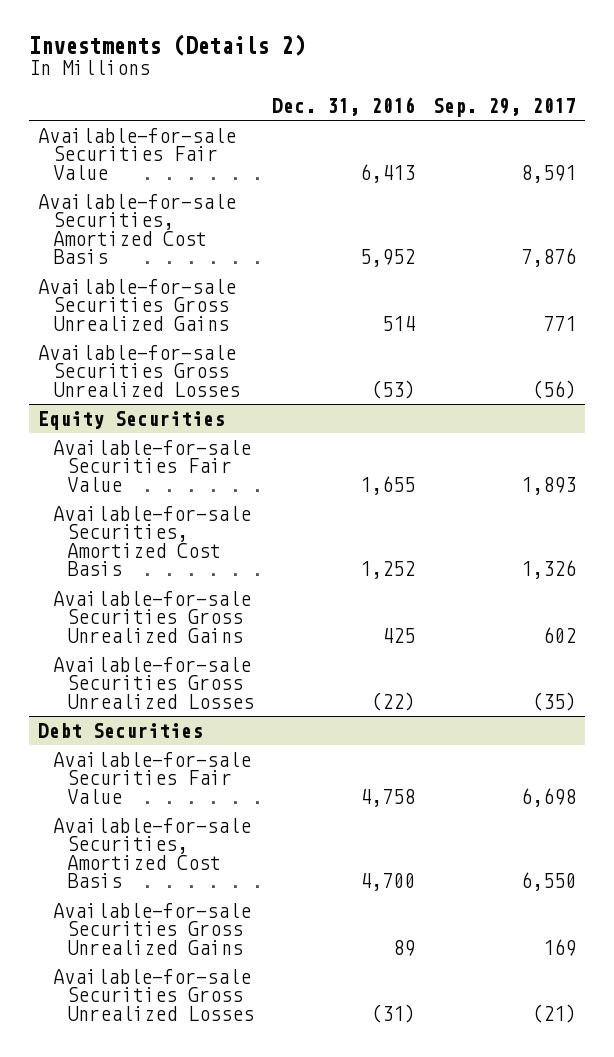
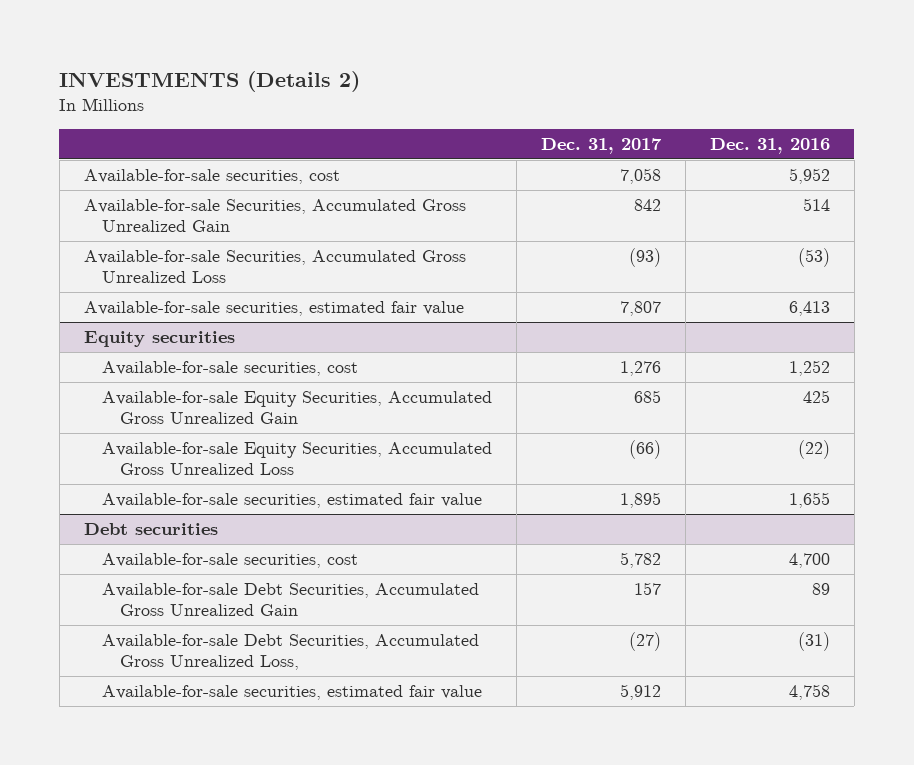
- Investments (Details 2)
+ INVESTMENTS (Details 2)
- | Dec. 31, 2016 | Sep. 29, 2017
+ | Dec. 31, 2017 | Dec. 31, 2016
- Available-for-sale Securities Fair Value | 6,413 | 8,591
- Available-for-sale Securities, Amortized Cost Basis | 5,952 | 7,876
- Available-for-sale Securities Gross Unrealized Gains | 514 | 771
- Available-for-sale Securities Gross Unrealized Losses | (53) | (56)
- Equity Securities
- Available-for-sale Securities Fair Value | 1,655 | 1,893
- Available-for-sale Securities, Amortized Cost Basis | 1,252 | 1,326
- Available-for-sale Securities Gross Unrealized Gains | 425 | 602
- Available-for-sale Securities Gross Unrealized Losses | (22) | (35)
- Debt Securities
- Available-for-sale Securities Fair Value | 4,758 | 6,698
- Available-for-sale Securities, Amortized Cost Basis | 4,700 | 6,550
- Available-for-sale Securities Gross Unrealized Gains | 89 | 169
- Available-for-sale Securities Gross Unrealized Losses | (31) | (21)
+ Available-for-sale securities, cost | 7,058 | 5,952
+ Available-for-sale Securities, Accumulated Gross Unrealized Gain | 842 | 514
+ Available-for-sale Securities, Accumulated Gross Unrealized Loss | (93) | (53)
+ Available-for-sale securities, estimated fair value | 7,807 | 6,413
+ Equity securities
+ Available-for-sale securities, cost | 1,276 | 1,252
+ Available-for-sale Equity Securities, Accumulated Gross Unrealized Gain | 685 | 425
+ Available-for-sale Equity Securities, Accumulated Gross Unrealized Loss | (66) | (22)
+ Available-for-sale securities, estimated fair value | 1,895 | 1,655
+ Debt securities
+ Available-for-sale securities, cost | 5,782 | 4,700
+ Available-for-sale Debt Securities, Accumulated Gross Unrealized Gain | 157 | 89
+ Available-for-sale Debt Securities, Accumulated Gross Unrealized Loss, | (27) | (31)
+ Available-for-sale securities, estimated fair value | 5,912 | 4,758

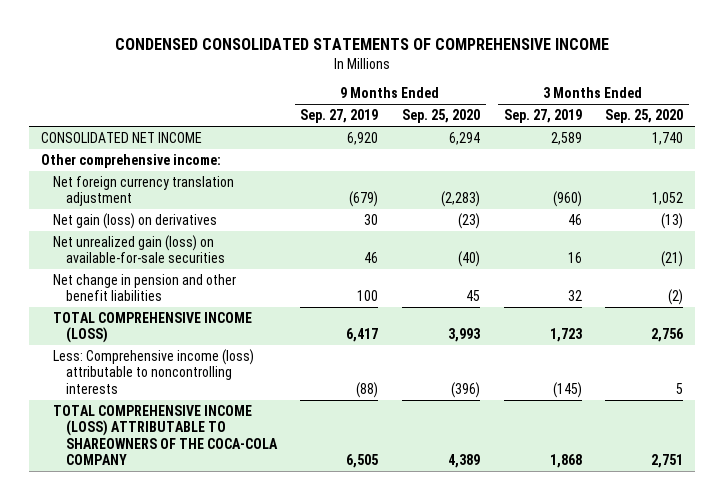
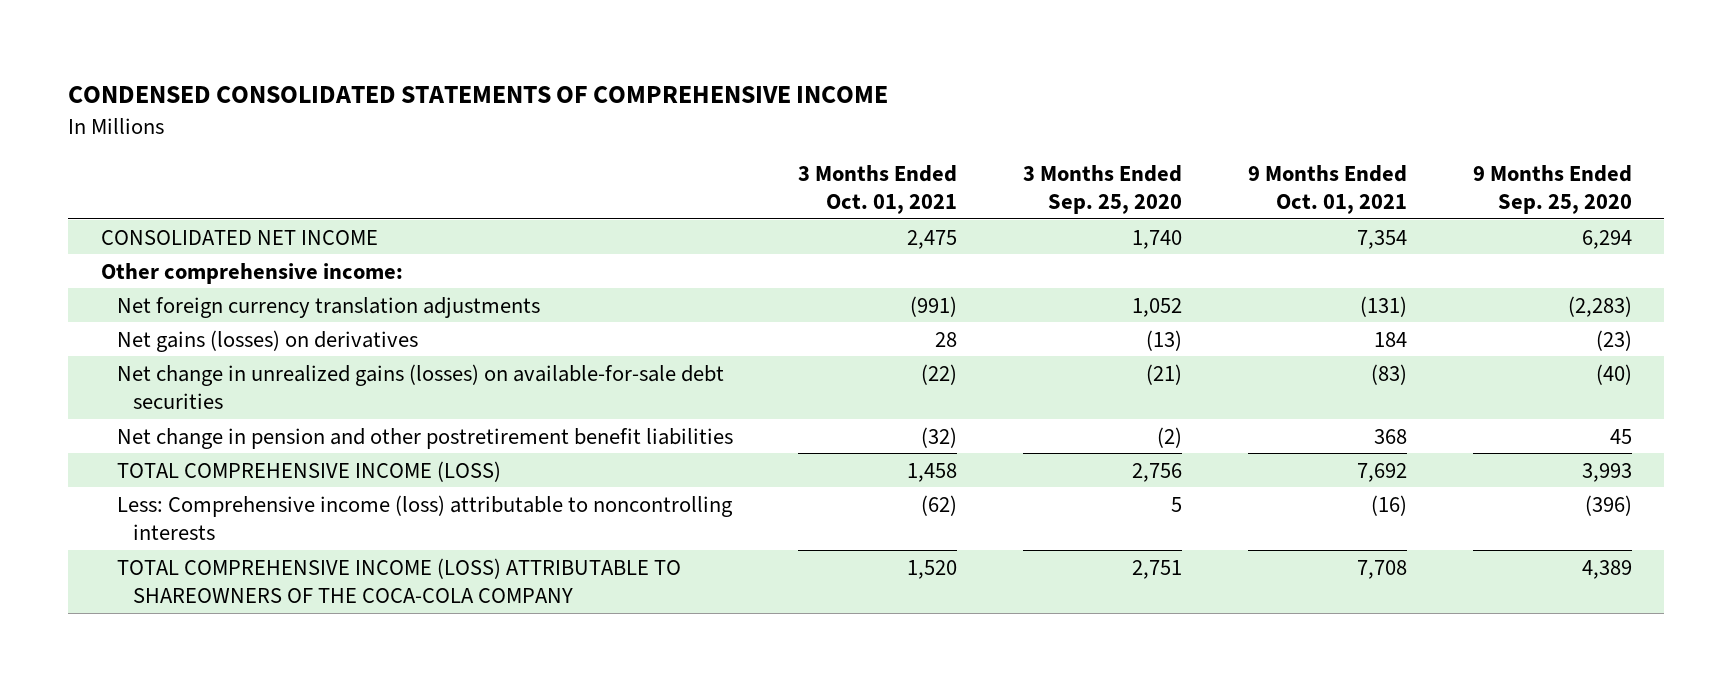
- | 9 Months Ended Sep. 27, 2019 | 9 Months Ended Sep. 25, 2020 | 3 Months Ended Sep. 27, 2019 | 3 Months Ended Sep. 25, 2020
+ | 3 Months Ended Oct. 01, 2021 | 3 Months Ended Sep. 25, 2020 | 9 Months Ended Oct. 01, 2021 | 9 Months Ended Sep. 25, 2020
- Net foreign currency translation adjustment | (679) | (2,283) | (960) | 1,052
- Net gain (loss) on derivatives | 30 | (23) | 46 | (13)
- Net unrealized gain (loss) on available-for-sale securities | 46 | (40) | 16 | (21)
- Net change in pension and other benefit liabilities | 100 | 45 | 32 | (2)
+ Net foreign currency translation adjustments | (991) | 1,052 | (131) | (2,283)
+ Net gains (losses) on derivatives | 28 | (13) | 184 | (23)
+ Net change in unrealized gains (losses) on available-for-sale debt securities | (22) | (21) | (83) | (40)
+ Net change in pension and other postretirement benefit liabilities | (32) | (2) | 368 | 45

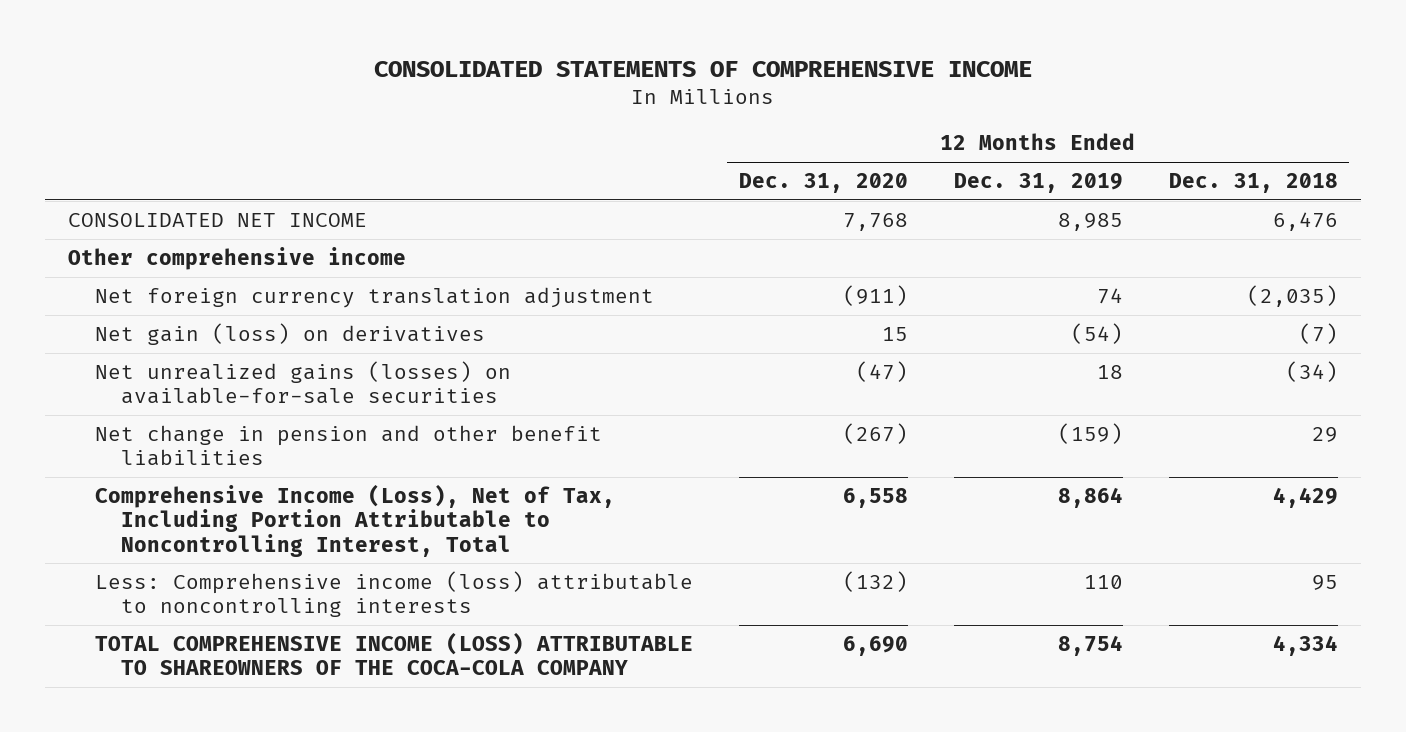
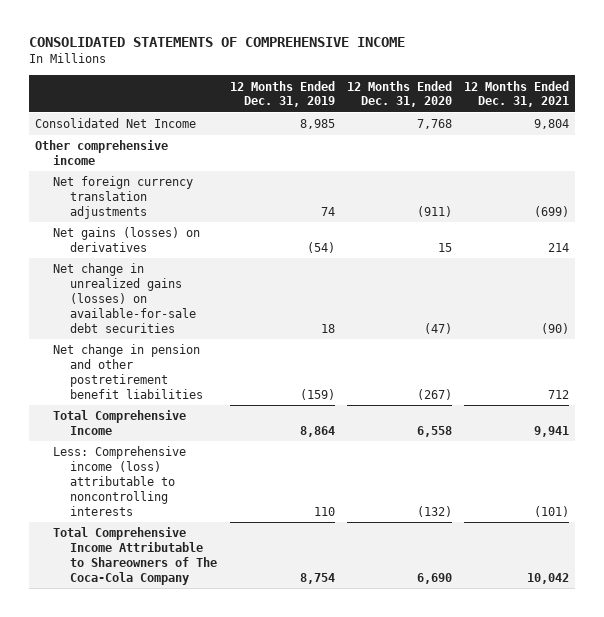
- | 12 Months Ended Dec. 31, 2020 | 12 Months Ended Dec. 31, 2019 | 12 Months Ended Dec. 31, 2018
+ | 12 Months Ended Dec. 31, 2019 | 12 Months Ended Dec. 31, 2020 | 12 Months Ended Dec. 31, 2021
- CONSOLIDATED NET INCOME | 7,768 | 8,985 | 6,476
+ Consolidated Net Income | 8,985 | 7,768 | 9,804
- Net foreign currency translation adjustment | (911) | 74 | (2,035)
- Net gain (loss) on derivatives | 15 | (54) | (7)
- Net unrealized gains (losses) on available-for-sale securities | (47) | 18 | (34)
- Net change in pension and other benefit liabilities | (267) | (159) | 29
- Comprehensive Income (Loss), Net of Tax, Including Portion Attributable to Noncontrolling Interest, Total | 6,558 | 8,864 | 4,429
+ Net foreign currency translation adjustments | 74 | (911) | (699)
+ Net gains (losses) on derivatives | (54) | 15 | 214
+ Net change in unrealized gains (losses) on available-for-sale debt securities | 18 | (47) | (90)
+ Net change in pension and other postretirement benefit liabilities | (159) | (267) | 712
+ Total Comprehensive Income | 8,864 | 6,558 | 9,941
- TOTAL COMPREHENSIVE INCOME (LOSS) ATTRIBUTABLE TO SHAREOWNERS OF THE COCA-COLA COMPANY | 6,690 | 8,754 | 4,334
+ Total Comprehensive Income Attributable to Shareowners of The Coca-Cola Company | 8,754 | 6,690 | 10,042

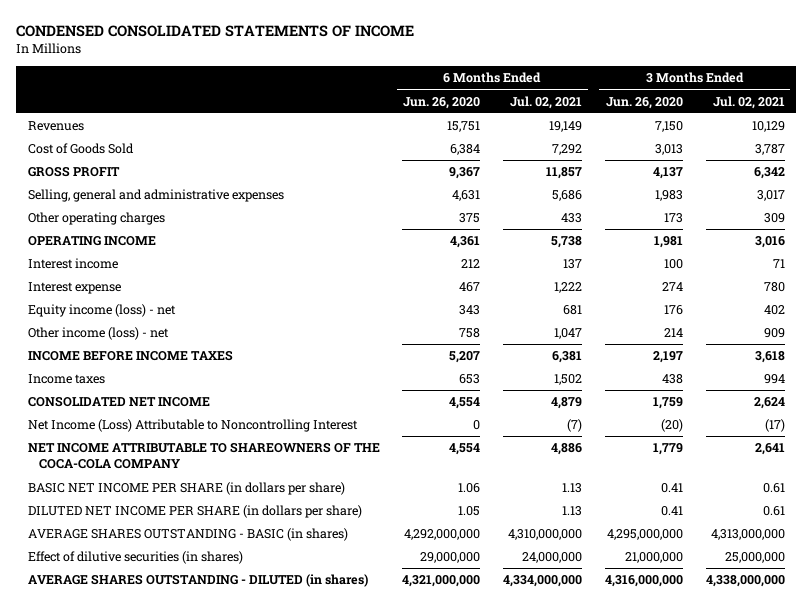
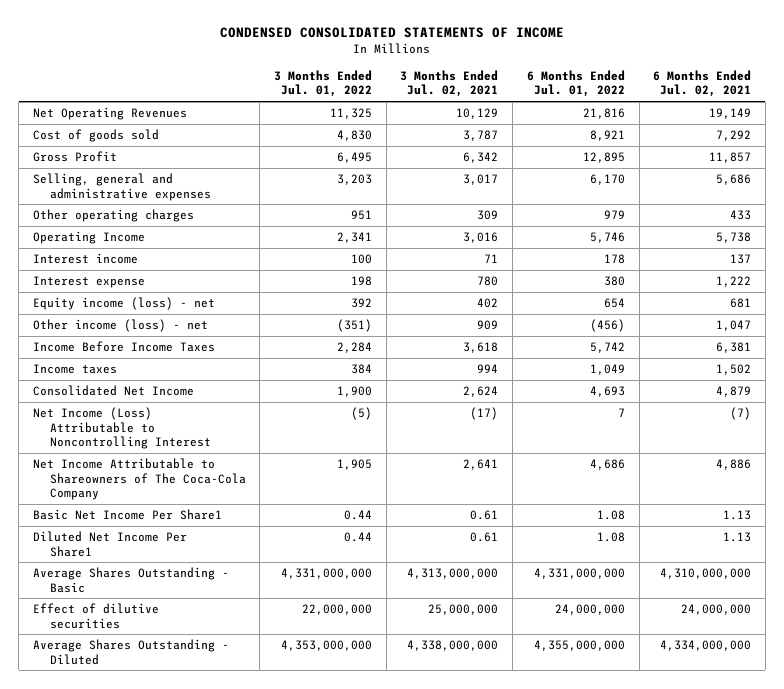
- | 6 Months Ended Jun. 26, 2020 | 6 Months Ended Jul. 02, 2021 | 3 Months Ended Jun. 26, 2020 | 3 Months Ended Jul. 02, 2021
+ | 3 Months Ended Jul. 01, 2022 | 3 Months Ended Jul. 02, 2021 | 6 Months Ended Jul. 01, 2022 | 6 Months Ended Jul. 02, 2021
- Revenues | 15,751 | 19,149 | 7,150 | 10,129
- Cost of Goods Sold | 6,384 | 7,292 | 3,013 | 3,787
- GROSS PROFIT | 9,367 | 11,857 | 4,137 | 6,342
+ Net Operating Revenues | 11,325 | 10,129 | 21,816 | 19,149
+ Cost of goods sold | 4,830 | 3,787 | 8,921 | 7,292
+ Gross Profit | 6,495 | 6,342 | 12,895 | 11,857
- OPERATING INCOME | 4,361 | 5,738 | 1,981 | 3,016
+ Operating Income | 2,341 | 3,016 | 5,746 | 5,738
- INCOME BEFORE INCOME TAXES | 5,207 | 6,381 | 2,197 | 3,618
+ Income Before Income Taxes | 2,284 | 3,618 | 5,742 | 6,381
- CONSOLIDATED NET INCOME | 4,554 | 4,879 | 1,759 | 2,624
+ Consolidated Net Income | 1,900 | 2,624 | 4,693 | 4,879
- NET INCOME ATTRIBUTABLE TO SHAREOWNERS OF THE COCA-COLA COMPANY | 4,554 | 4,886 | 1,779 | 2,641
- BASIC NET INCOME PER SHARE (in dollars per share) | 1.06 | 1.13 | 0.41 | 0.61
- DILUTED NET INCOME PER SHARE (in dollars per share) | 1.05 | 1.13 | 0.41 | 0.61
- AVERAGE SHARES OUTSTANDING - BASIC (in shares) | 4,292,000,000 | 4,310,000,000 | 4,295,000,000 | 4,313,000,000
- Effect of dilutive securities (in shares) | 29,000,000 | 24,000,000 | 21,000,000 | 25,000,000
- AVERAGE SHARES OUTSTANDING - DILUTED (in shares) | 4,321,000,000 | 4,334,000,000 | 4,316,000,000 | 4,338,000,000
+ Net Income Attributable to Shareowners of The Coca-Cola Company | 1,905 | 2,641 | 4,686 | 4,886
+ Basic Net Income Per Share1 | 0.44 | 0.61 | 1.08 | 1.13
+ Diluted Net Income Per Share1 | 0.44 | 0.61 | 1.08 | 1.13
+ Average Shares Outstanding - Basic | 4,331,000,000 | 4,313,000,000 | 4,331,000,000 | 4,310,000,000
+ Effect of dilutive securities | 22,000,000 | 25,000,000 | 24,000,000 | 24,000,000
+ Average Shares Outstanding - Diluted | 4,353,000,000 | 4,338,000,000 | 4,355,000,000 | 4,334,000,000

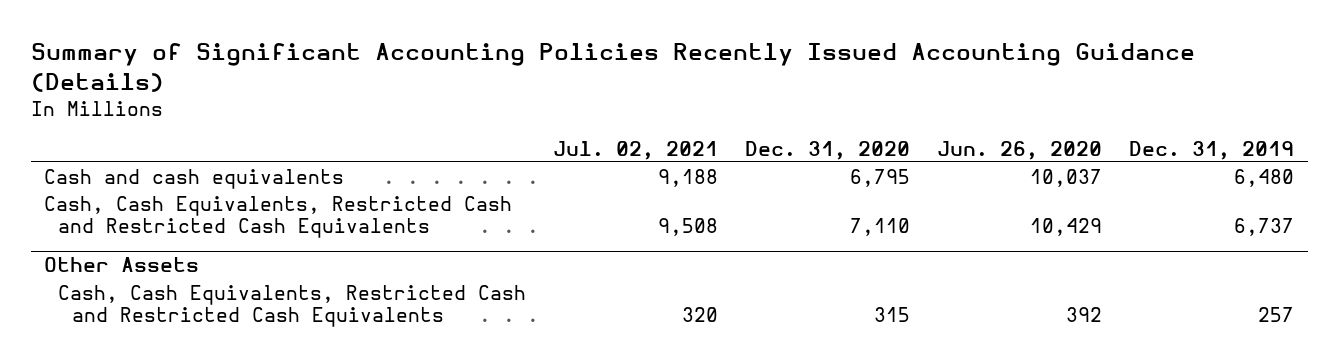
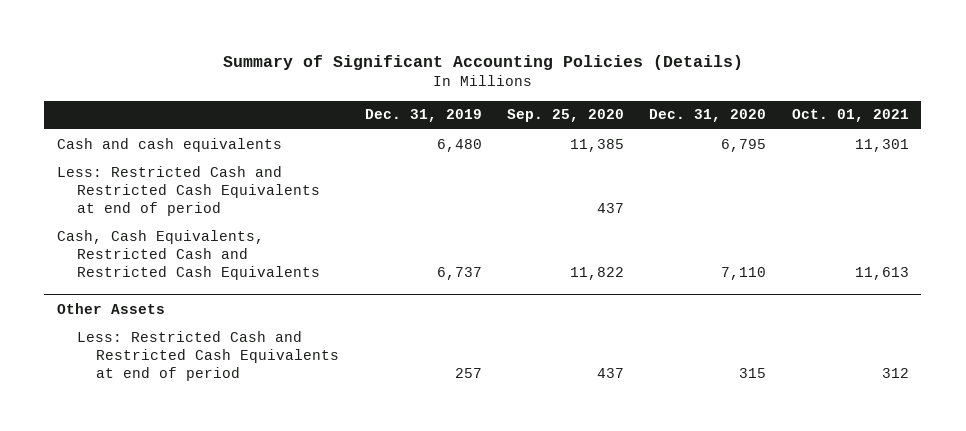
- Summary of Significant Accounting Policies Recently Issued Accounting Guidance (Details)
+ Summary of Significant Accounting Policies (Details)
- | Jul. 02, 2021 | Dec. 31, 2020 | Jun. 26, 2020 | Dec. 31, 2019
+ | Dec. 31, 2019 | Sep. 25, 2020 | Dec. 31, 2020 | Oct. 01, 2021
+ Less: Restricted Cash and Restricted Cash Equivalents at end of period | | 437 | |
@ Other Assets
- Cash, Cash Equivalents, Restricted Cash and Restricted Cash Equivalents | 320 | 315 | 392 | 257
+ Less: Restricted Cash and Restricted Cash Equivalents at end of period | 257 | 437 | 315 | 312

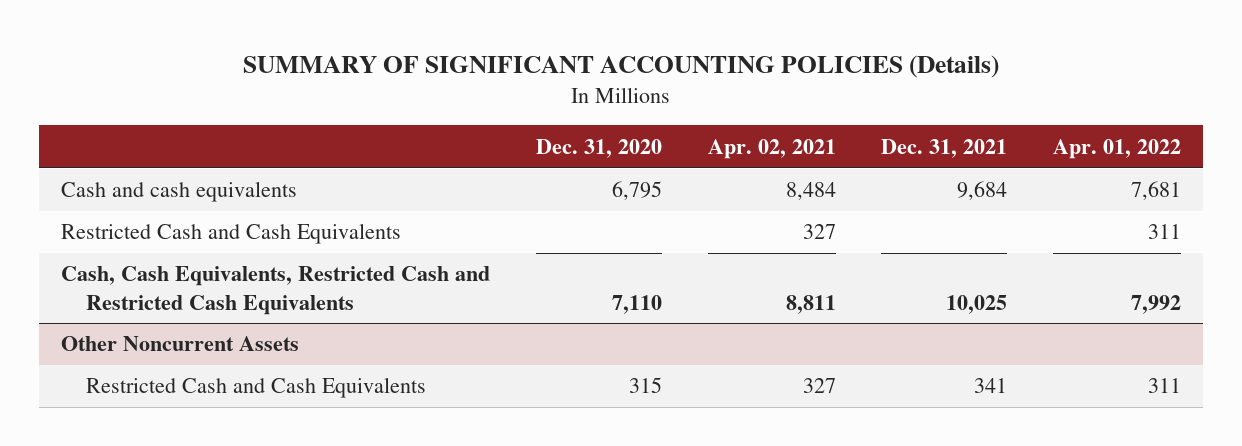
- Summary of Significant Accounting Policies (Details)
+ SUMMARY OF SIGNIFICANT ACCOUNTING POLICIES (Details)
- | Dec. 31, 2019 | Sep. 25, 2020 | Dec. 31, 2020 | Oct. 01, 2021
+ | Dec. 31, 2020 | Apr. 02, 2021 | Dec. 31, 2021 | Apr. 01, 2022
- Less: Restricted Cash and Restricted Cash Equivalents at end of period | | 437 | |
+ Restricted Cash and Cash Equivalents | | 327 | | 311
- Other Assets
- Less: Restricted Cash and Restricted Cash Equivalents at end of period | 257 | 437 | 315 | 312
+ Other Noncurrent Assets
+ Restricted Cash and Cash Equivalents | 315 | 327 | 341 | 311

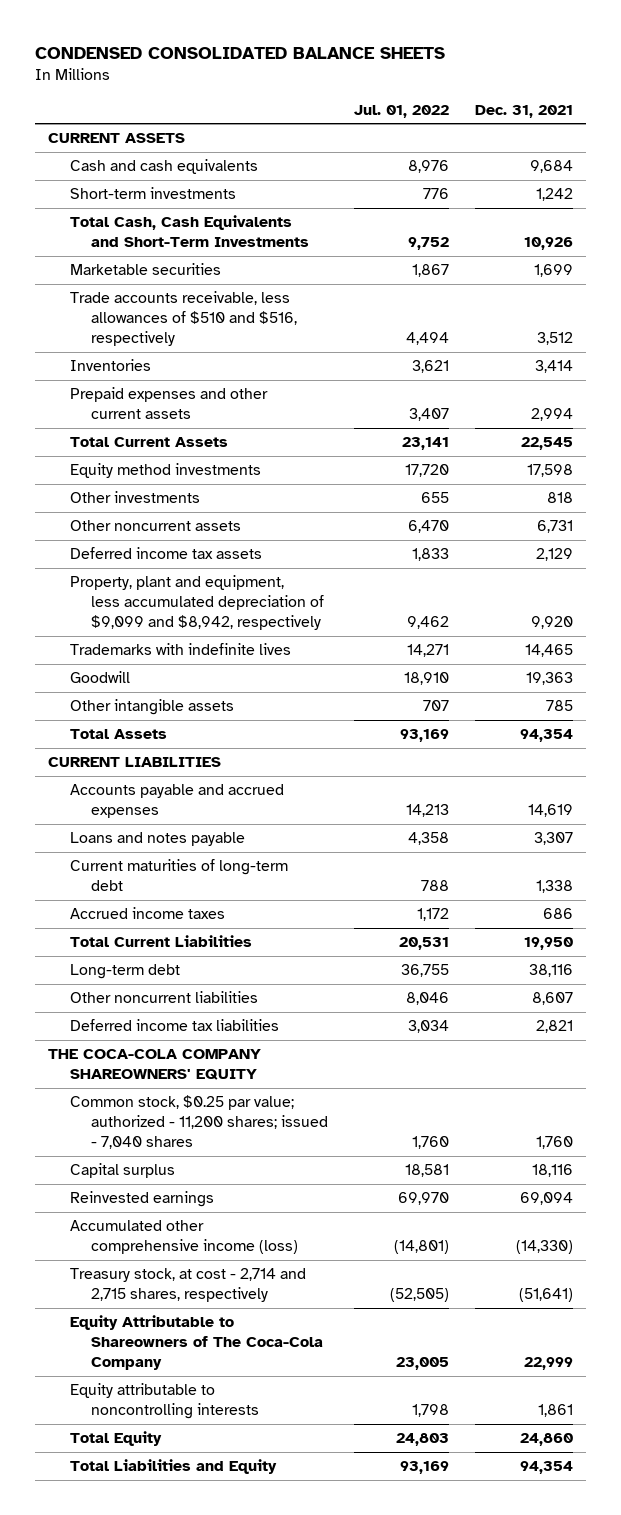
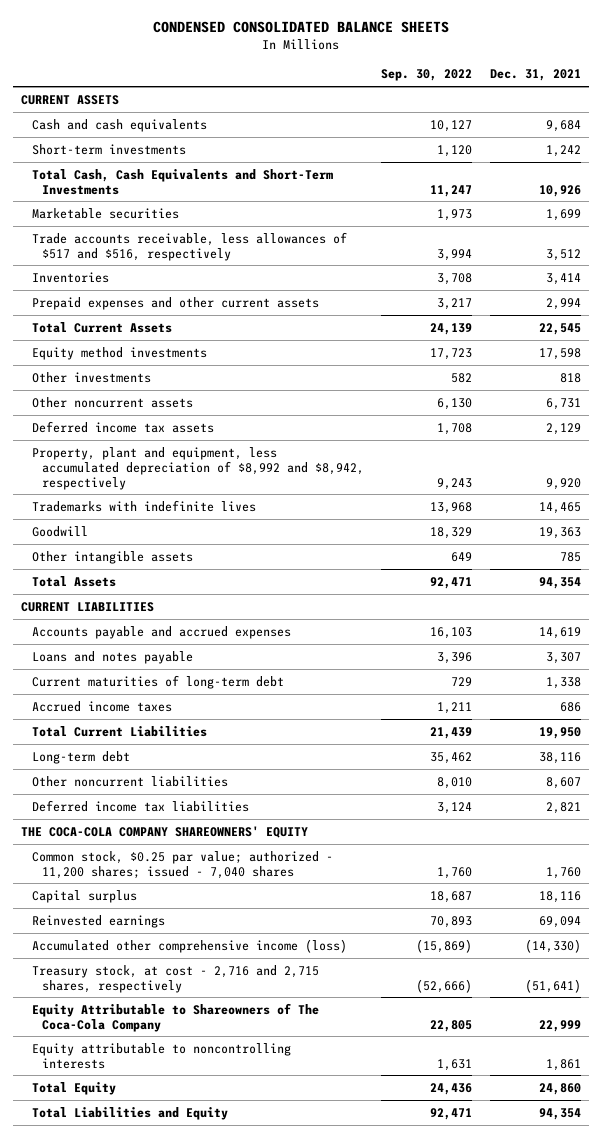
- | Jul. 01, 2022 | Dec. 31, 2021
+ | Sep. 30, 2022 | Dec. 31, 2021
- Trade accounts receivable, less allowances of $510 and $516, respectively | 4,494 | 3,512
+ Trade accounts receivable, less allowances of $517 and $516, respectively | 3,994 | 3,512
- Property, plant and equipment, less accumulated depreciation of $9,099 and $8,942, respectively | 9,462 | 9,920
+ Property, plant and equipment, less accumulated depreciation of $8,992 and $8,942, respectively | 9,243 | 9,920
- Treasury stock, at cost - 2,714 and 2,715 shares, respectively | (52,505) | (51,641)
+ Treasury stock, at cost - 2,716 and 2,715 shares, respectively | (52,666) | (51,641)

